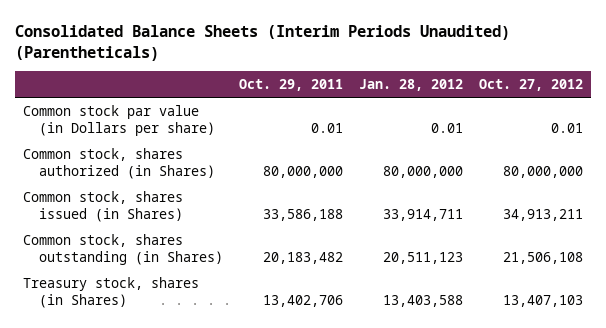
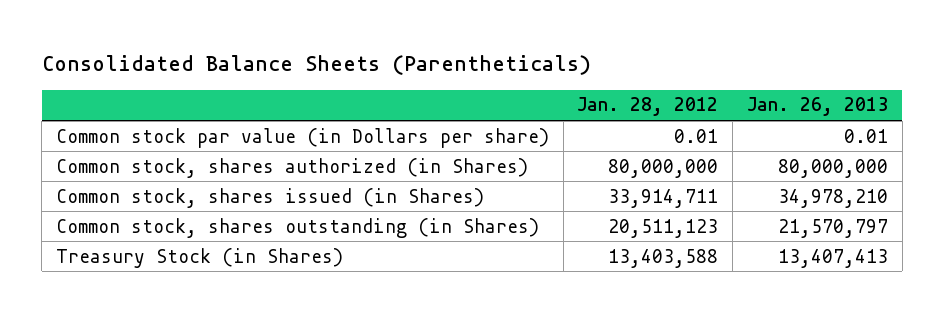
- Consolidated Balance Sheets (Interim Periods Unaudited) (Parentheticals)
+ Consolidated Balance Sheets (Parentheticals)
- | Oct. 29, 2011 | Jan. 28, 2012 | Oct. 27, 2012
+ | Jan. 28, 2012 | Jan. 26, 2013
- Treasury stock, shares (in Shares) | 13,402,706 | 13,403,588 | 13,407,103
+ Treasury Stock (in Shares) | 13,403,588 | 13,407,413

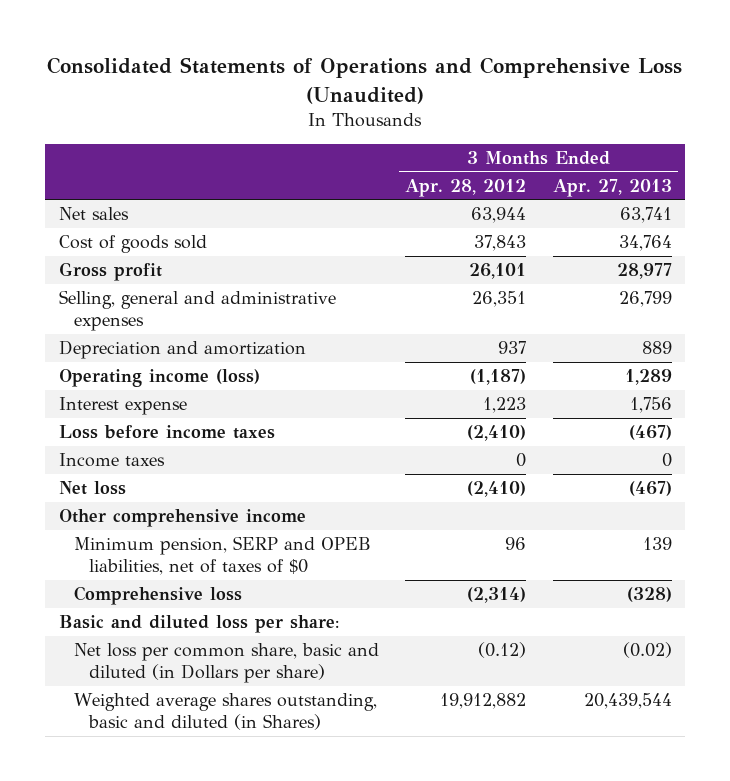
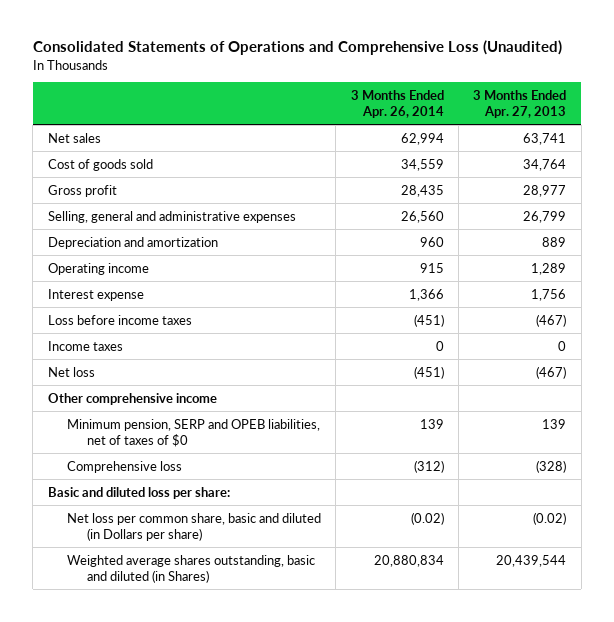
- | 3 Months Ended Apr. 28, 2012 | 3 Months Ended Apr. 27, 2013
+ | 3 Months Ended Apr. 26, 2014 | 3 Months Ended Apr. 27, 2013
- Operating income (loss) | (1,187) | 1,289
+ Operating income | 915 | 1,289

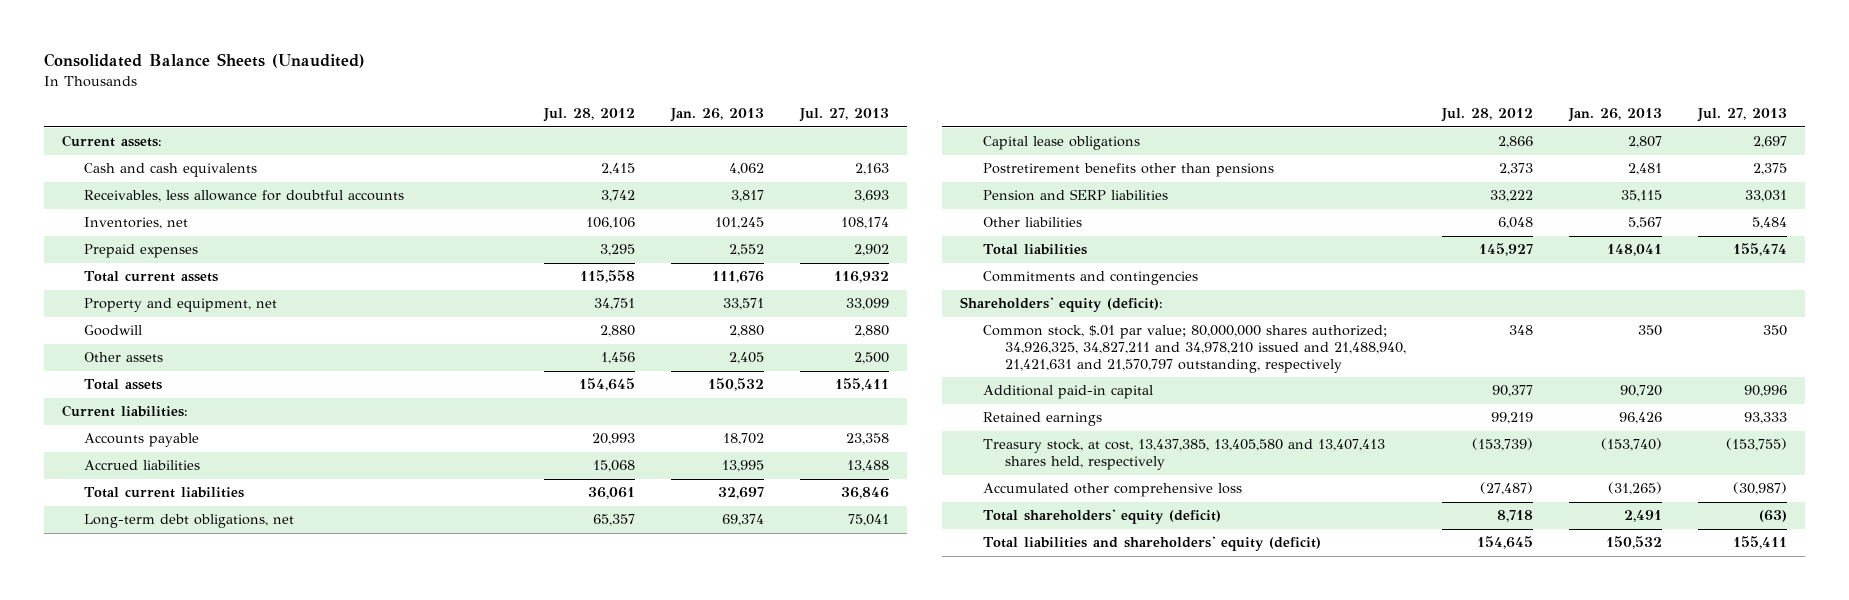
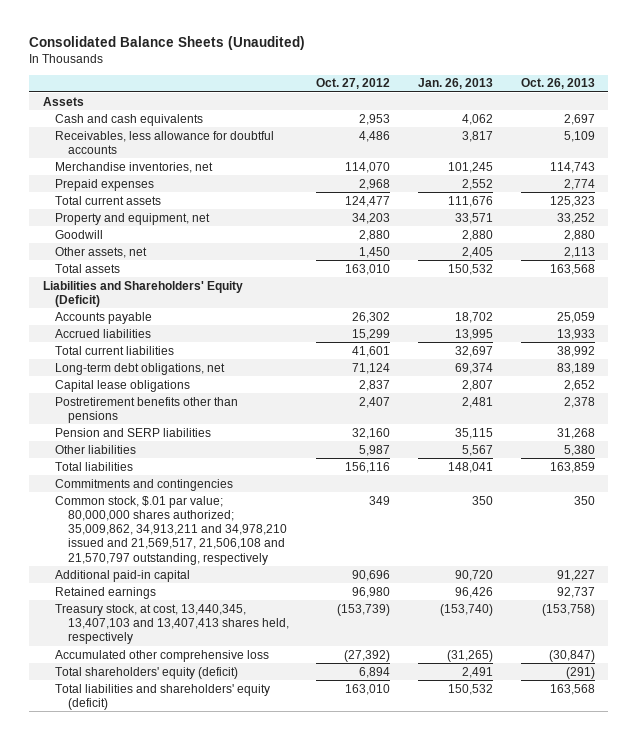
- | Jul. 28, 2012 | Jan. 26, 2013 | Jul. 27, 2013
+ | Oct. 27, 2012 | Jan. 26, 2013 | Oct. 26, 2013
- Current assets:
+ Assets
- Inventories, net | 106,106 | 101,245 | 108,174
+ Merchandise inventories, net | 114,070 | 101,245 | 114,743
- Other assets | 1,456 | 2,405 | 2,500
+ Other assets, net | 1,450 | 2,405 | 2,113
- Current liabilities:
+ Liabilities and Shareholders' Equity (Deficit)
- Shareholders' equity (deficit):
- Common stock, $.01 par value; 80,000,000 shares authorized; 34,926,325, 34,827,211 and 34,978,210 issued and 21,488,940, 21,421,631 and 21,570,797 outstanding, respectively | 348 | 350 | 350
+ Common stock, $.01 par value; 80,000,000 shares authorized; 35,009,862, 34,913,211 and 34,978,210 issued and 21,569,517, 21,506,108 and 21,570,797 outstanding, respectively | 349 | 350 | 350
- Treasury stock, at cost, 13,437,385, 13,405,580 and 13,407,413 shares held, respectively | (153,739) | (153,740) | (153,755)
+ Treasury stock, at cost, 13,440,345, 13,407,103 and 13,407,413 shares held, respectively | (153,739) | (153,740) | (153,758)

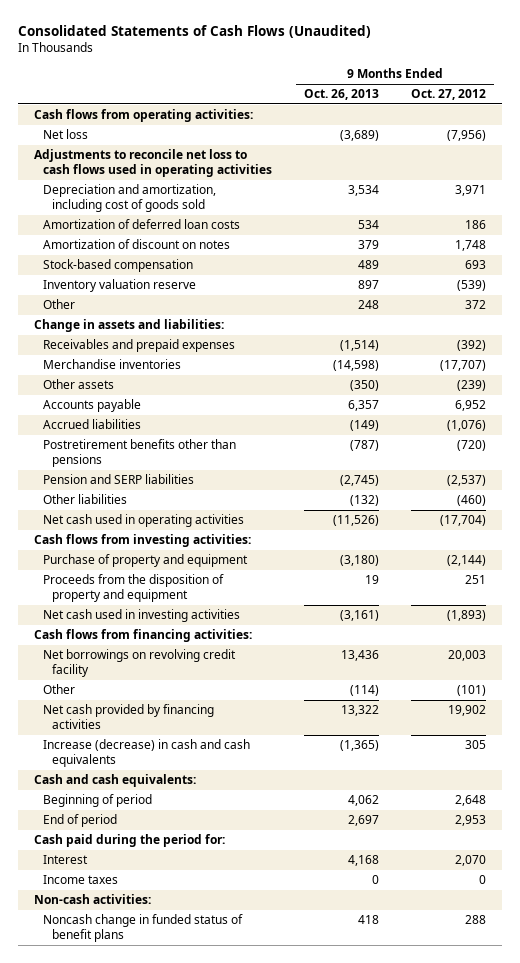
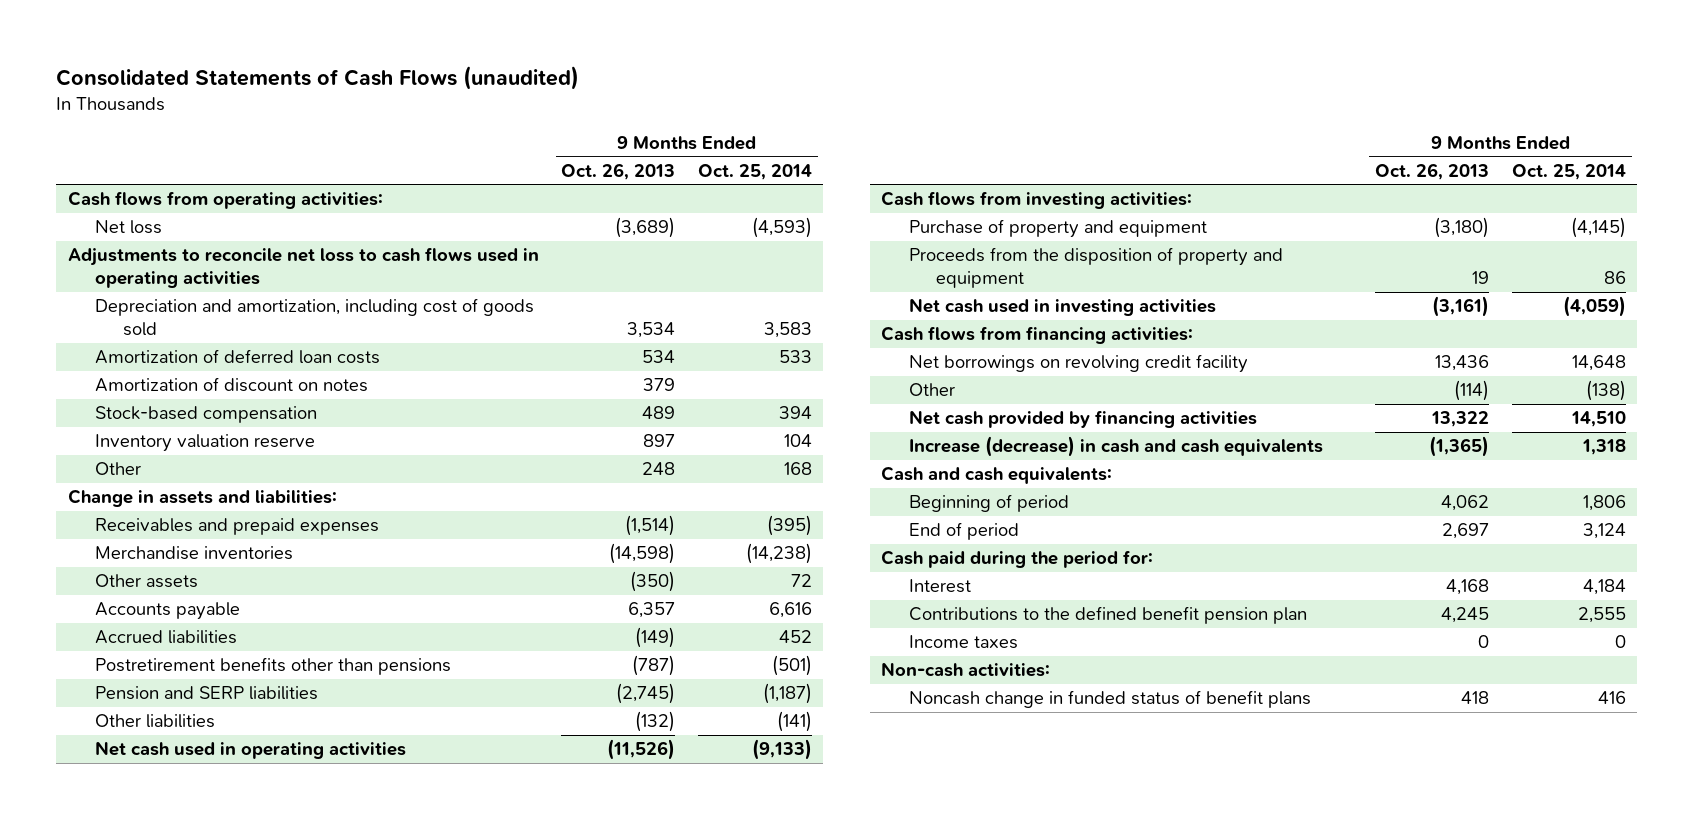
- Consolidated Statements of Cash Flows (Unaudited)
+ Consolidated Statements of Cash Flows (unaudited)
- | 9 Months Ended Oct. 26, 2013 | 9 Months Ended Oct. 27, 2012
+ | 9 Months Ended Oct. 26, 2013 | 9 Months Ended Oct. 25, 2014
+ Contributions to the defined benefit pension plan | 4,245 | 2,555

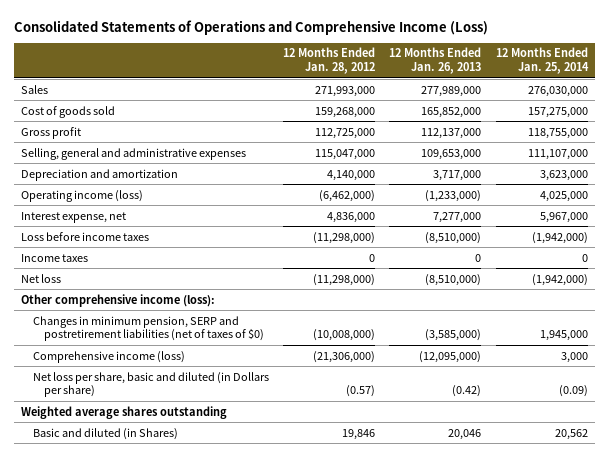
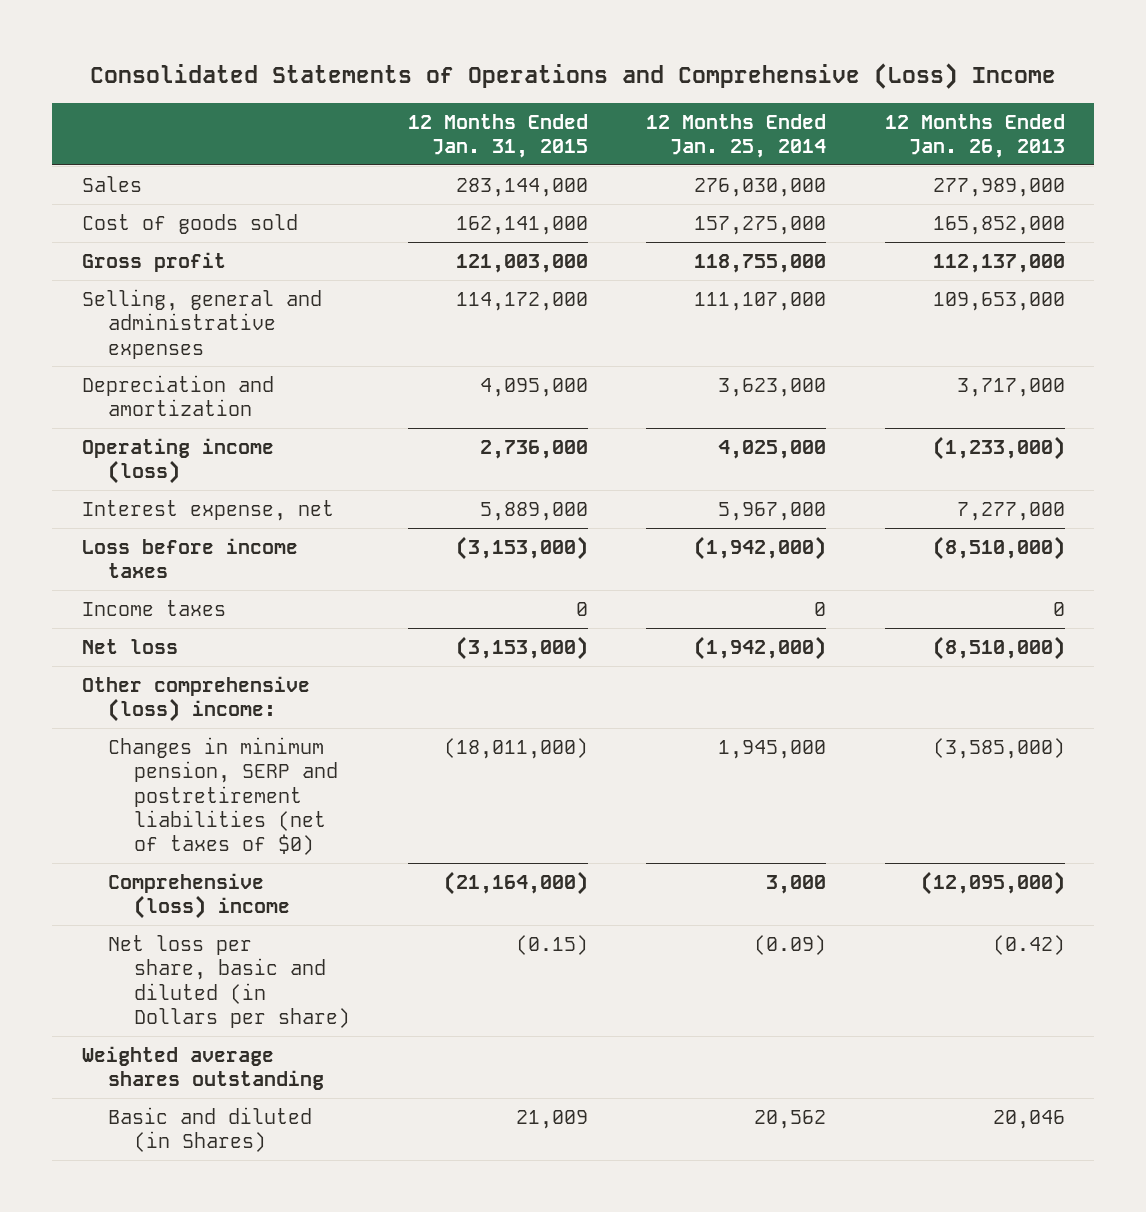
- Consolidated Statements of Operations and Comprehensive Income (Loss)
+ Consolidated Statements of Operations and Comprehensive (Loss) Income
- | 12 Months Ended Jan. 28, 2012 | 12 Months Ended Jan. 26, 2013 | 12 Months Ended Jan. 25, 2014
+ | 12 Months Ended Jan. 31, 2015 | 12 Months Ended Jan. 25, 2014 | 12 Months Ended Jan. 26, 2013
- Other comprehensive income (loss):
+ Other comprehensive (loss) income:
- Comprehensive income (loss) | (21,306,000) | (12,095,000) | 3,000
+ Comprehensive (loss) income | (21,164,000) | 3,000 | (12,095,000)

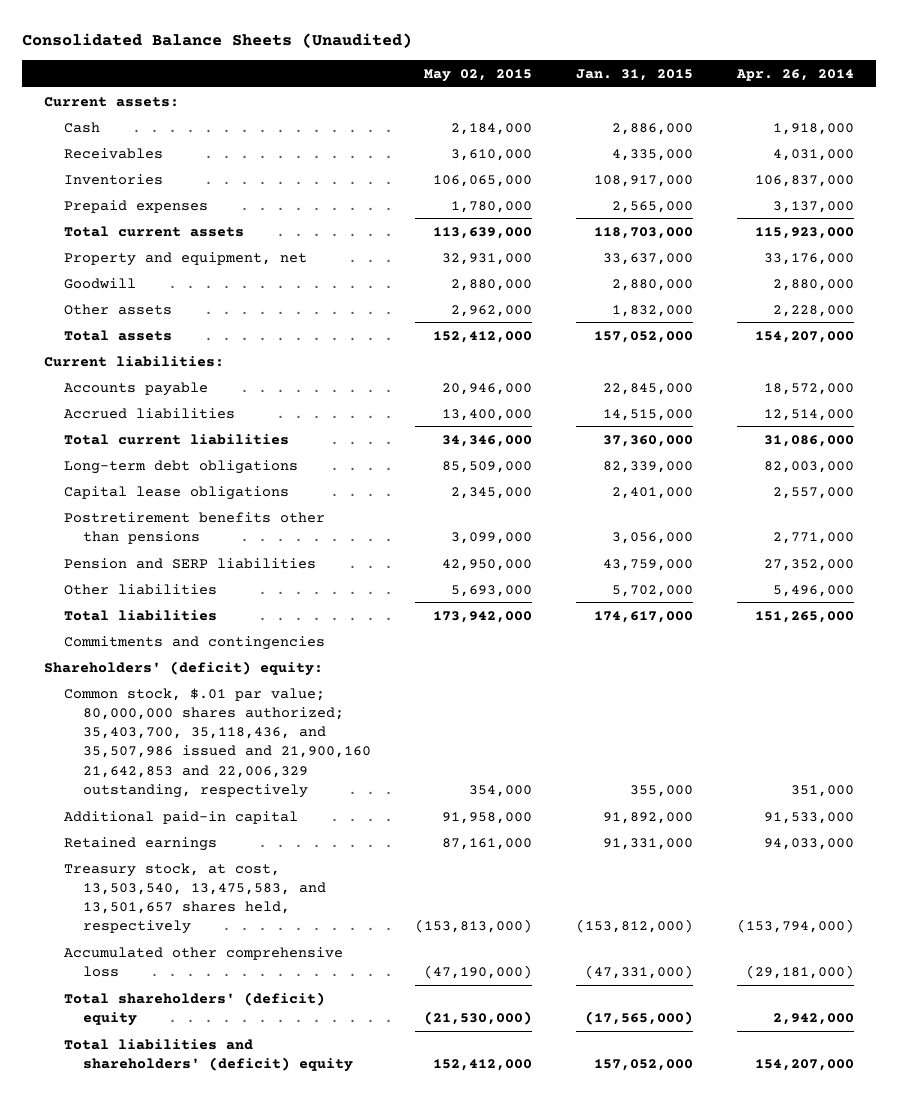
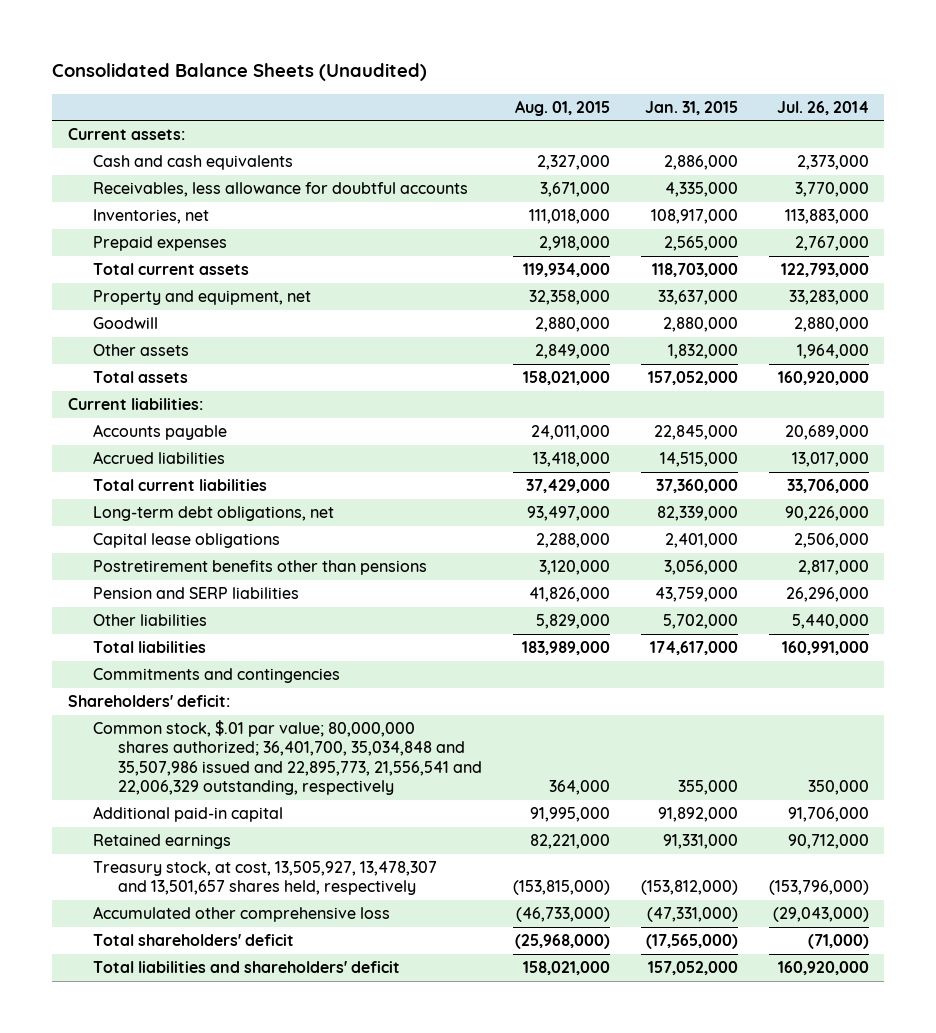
- | May 02, 2015 | Jan. 31, 2015 | Apr. 26, 2014
+ | Aug. 01, 2015 | Jan. 31, 2015 | Jul. 26, 2014
- Cash | 2,184,000 | 2,886,000 | 1,918,000
- Receivables | 3,610,000 | 4,335,000 | 4,031,000
- Inventories | 106,065,000 | 108,917,000 | 106,837,000
+ Cash and cash equivalents | 2,327,000 | 2,886,000 | 2,373,000
+ Receivables, less allowance for doubtful accounts | 3,671,000 | 4,335,000 | 3,770,000
+ Inventories, net | 111,018,000 | 108,917,000 | 113,883,000
- Long-term debt obligations | 85,509,000 | 82,339,000 | 82,003,000
+ Long-term debt obligations, net | 93,497,000 | 82,339,000 | 90,226,000
- Shareholders' (deficit) equity:
- Common stock, $.01 par value; 80,000,000 shares authorized; 35,403,700, 35,118,436, and 35,507,986 issued and 21,900,160 21,642,853 and 22,006,329 outstanding, respectively | 354,000 | 355,000 | 351,000
+ Shareholders' deficit:
+ Common stock, $.01 par value; 80,000,000 shares authorized; 36,401,700, 35,034,848 and 35,507,986 issued and 22,895,773, 21,556,541 and 22,006,329 outstanding, respectively | 364,000 | 355,000 | 350,000
- Treasury stock, at cost, 13,503,540, 13,475,583, and 13,501,657 shares held, respectively | (153,813,000) | (153,812,000) | (153,794,000)
+ Treasury stock, at cost, 13,505,927, 13,478,307 and 13,501,657 shares held, respectively | (153,815,000) | (153,812,000) | (153,796,000)
- Total shareholders' (deficit) equity | (21,530,000) | (17,565,000) | 2,942,000
- Total liabilities and shareholders' (deficit) equity | 152,412,000 | 157,052,000 | 154,207,000
+ Total shareholders' deficit | (25,968,000) | (17,565,000) | (71,000)
+ Total liabilities and shareholders' deficit | 158,021,000 | 157,052,000 | 160,920,000

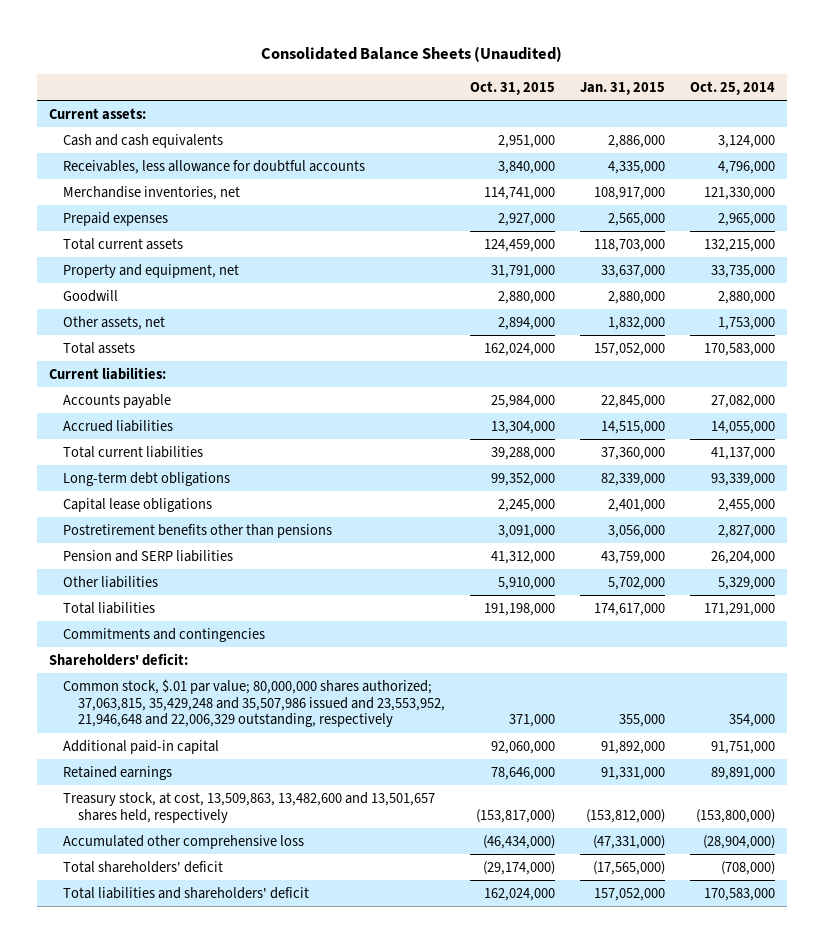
- | Aug. 01, 2015 | Jan. 31, 2015 | Jul. 26, 2014
+ | Oct. 31, 2015 | Jan. 31, 2015 | Oct. 25, 2014
- Inventories, net | 111,018,000 | 108,917,000 | 113,883,000
+ Merchandise inventories, net | 114,741,000 | 108,917,000 | 121,330,000
- Other assets | 2,849,000 | 1,832,000 | 1,964,000
+ Other assets, net | 2,894,000 | 1,832,000 | 1,753,000
- Long-term debt obligations, net | 93,497,000 | 82,339,000 | 90,226,000
+ Long-term debt obligations | 99,352,000 | 82,339,000 | 93,339,000
- Common stock, $.01 par value; 80,000,000 shares authorized; 36,401,700, 35,034,848 and 35,507,986 issued and 22,895,773, 21,556,541 and 22,006,329 outstanding, respectively | 364,000 | 355,000 | 350,000
+ Common stock, $.01 par value; 80,000,000 shares authorized; 37,063,815, 35,429,248 and 35,507,986 issued and 23,553,952, 21,946,648 and 22,006,329 outstanding, respectively | 371,000 | 355,000 | 354,000
- Treasury stock, at cost, 13,505,927, 13,478,307 and 13,501,657 shares held, respectively | (153,815,000) | (153,812,000) | (153,796,000)
+ Treasury stock, at cost, 13,509,863, 13,482,600 and 13,501,657 shares held, respectively | (153,817,000) | (153,812,000) | (153,800,000)

